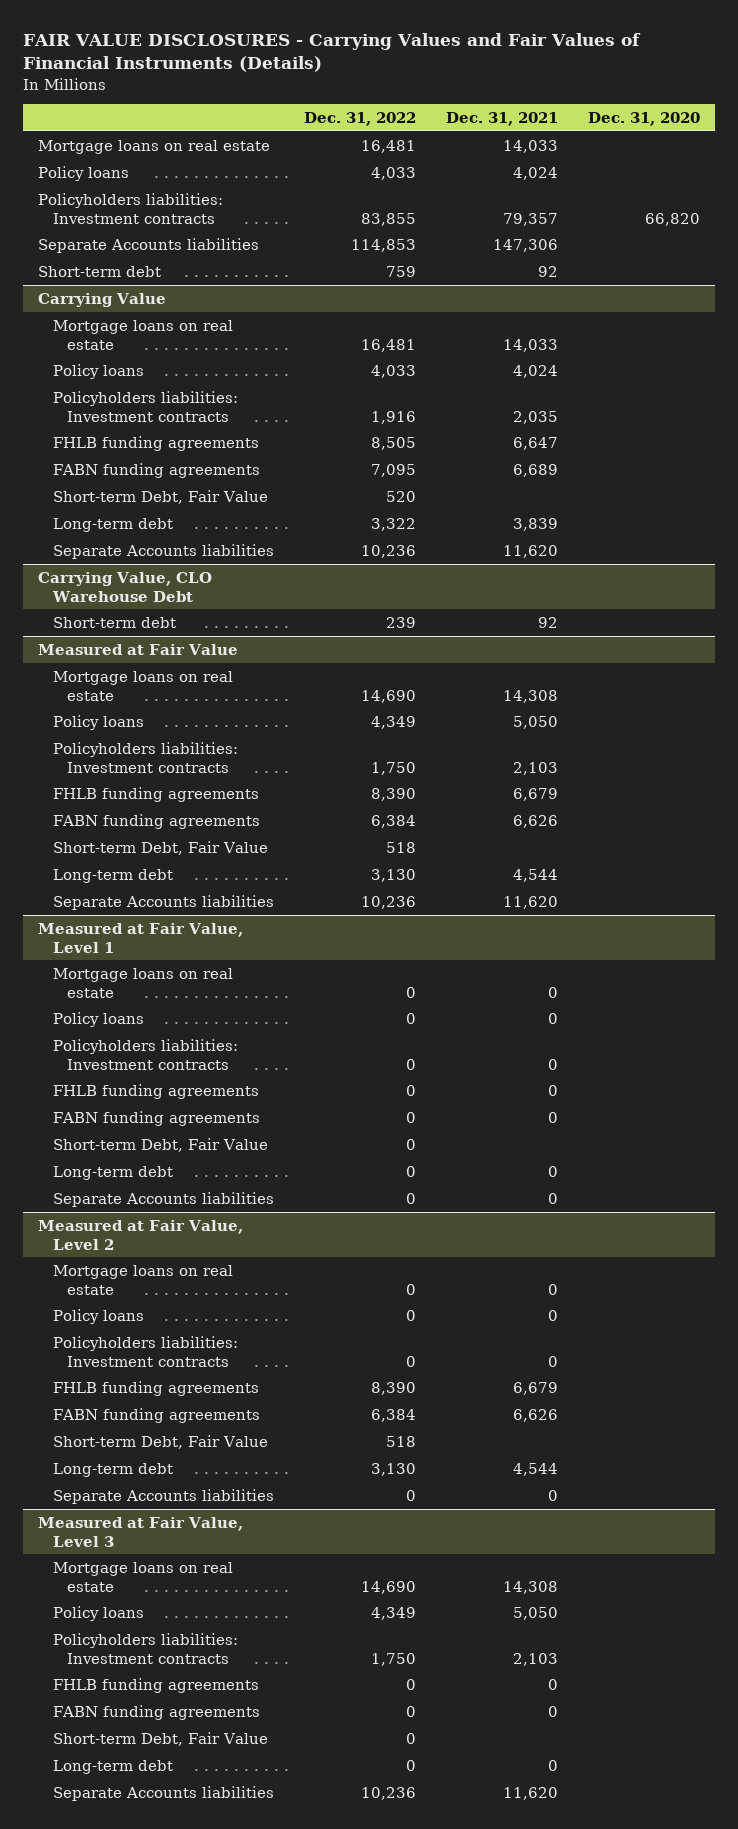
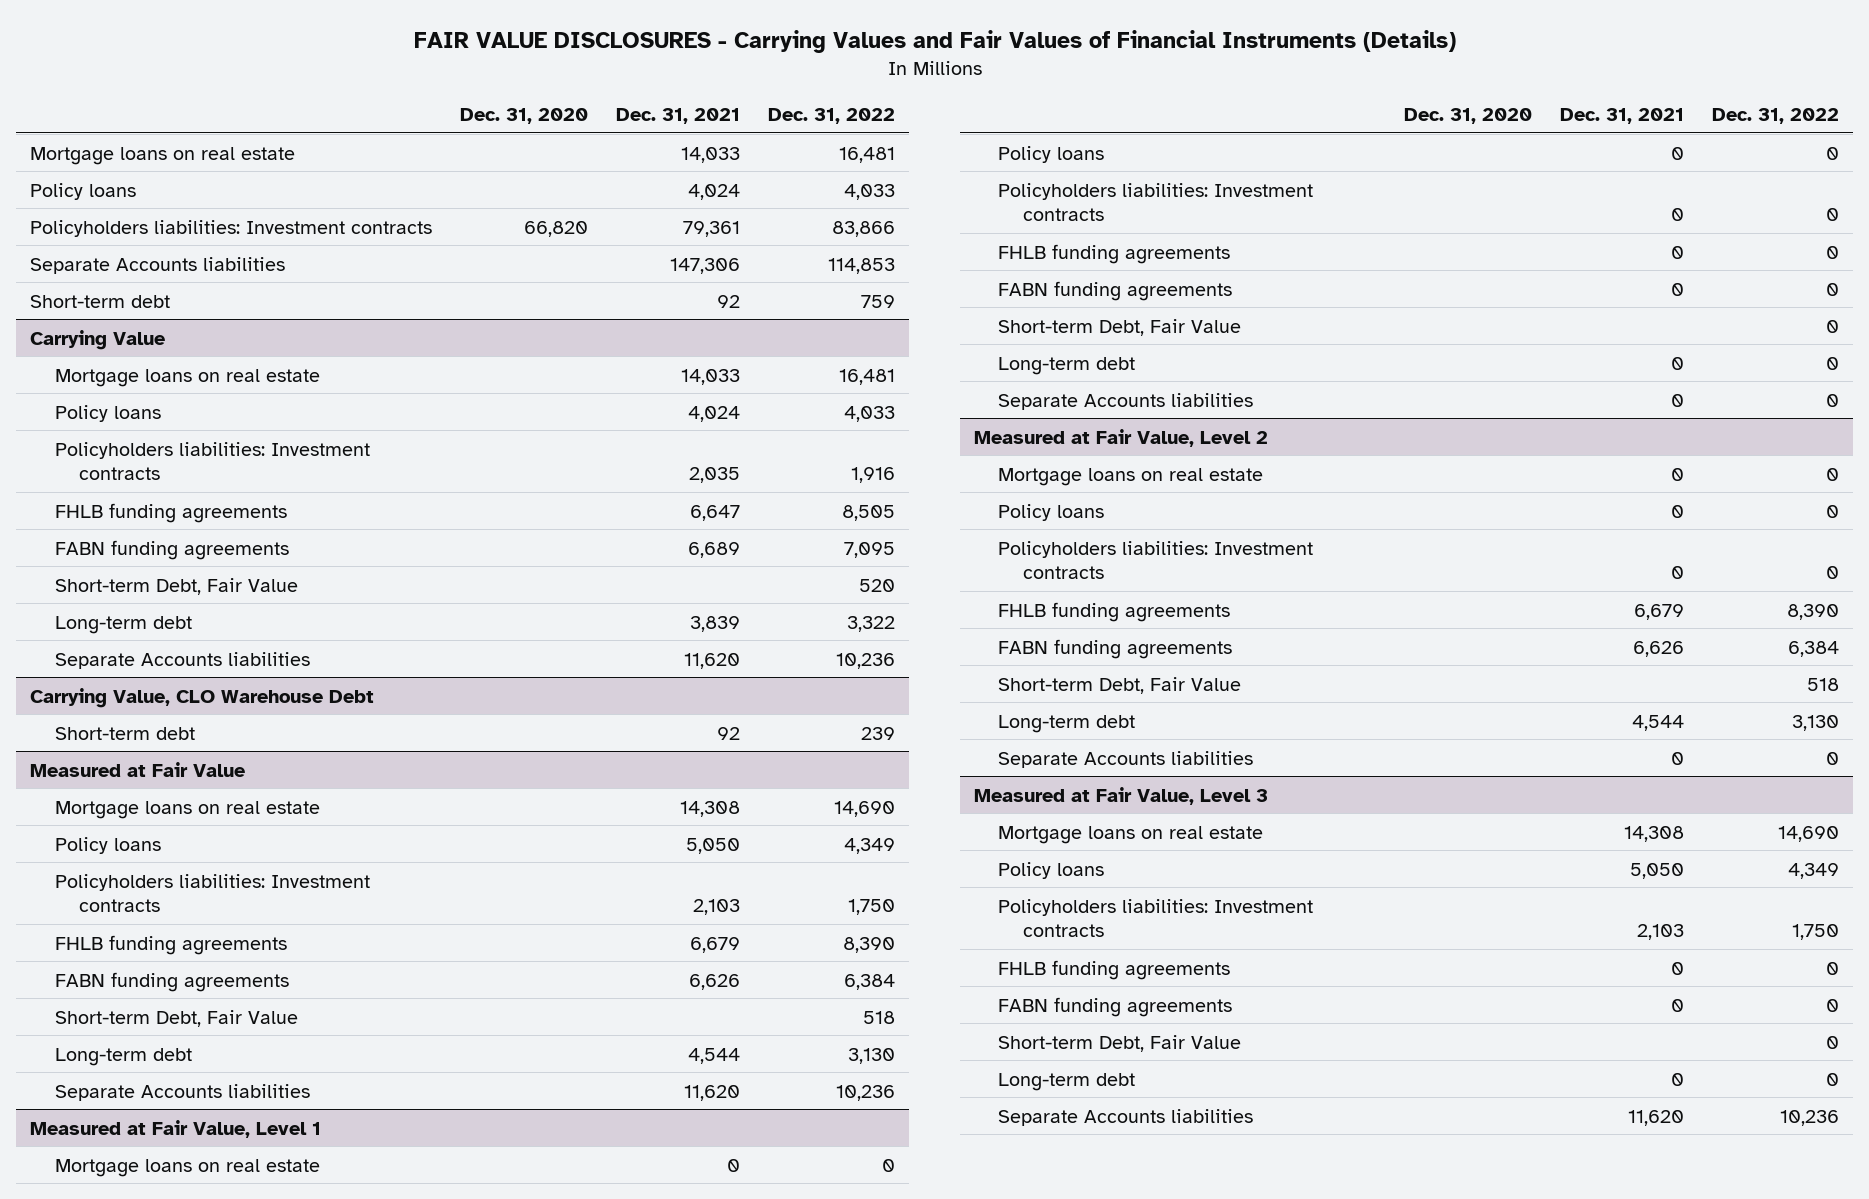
- | Dec. 31, 2022 | Dec. 31, 2021 | Dec. 31, 2020
+ | Dec. 31, 2020 | Dec. 31, 2021 | Dec. 31, 2022
- Policyholders liabilities: Investment contracts | 83,855 | 79,357 | 66,820
+ Policyholders liabilities: Investment contracts | 66,820 | 79,361 | 83,866

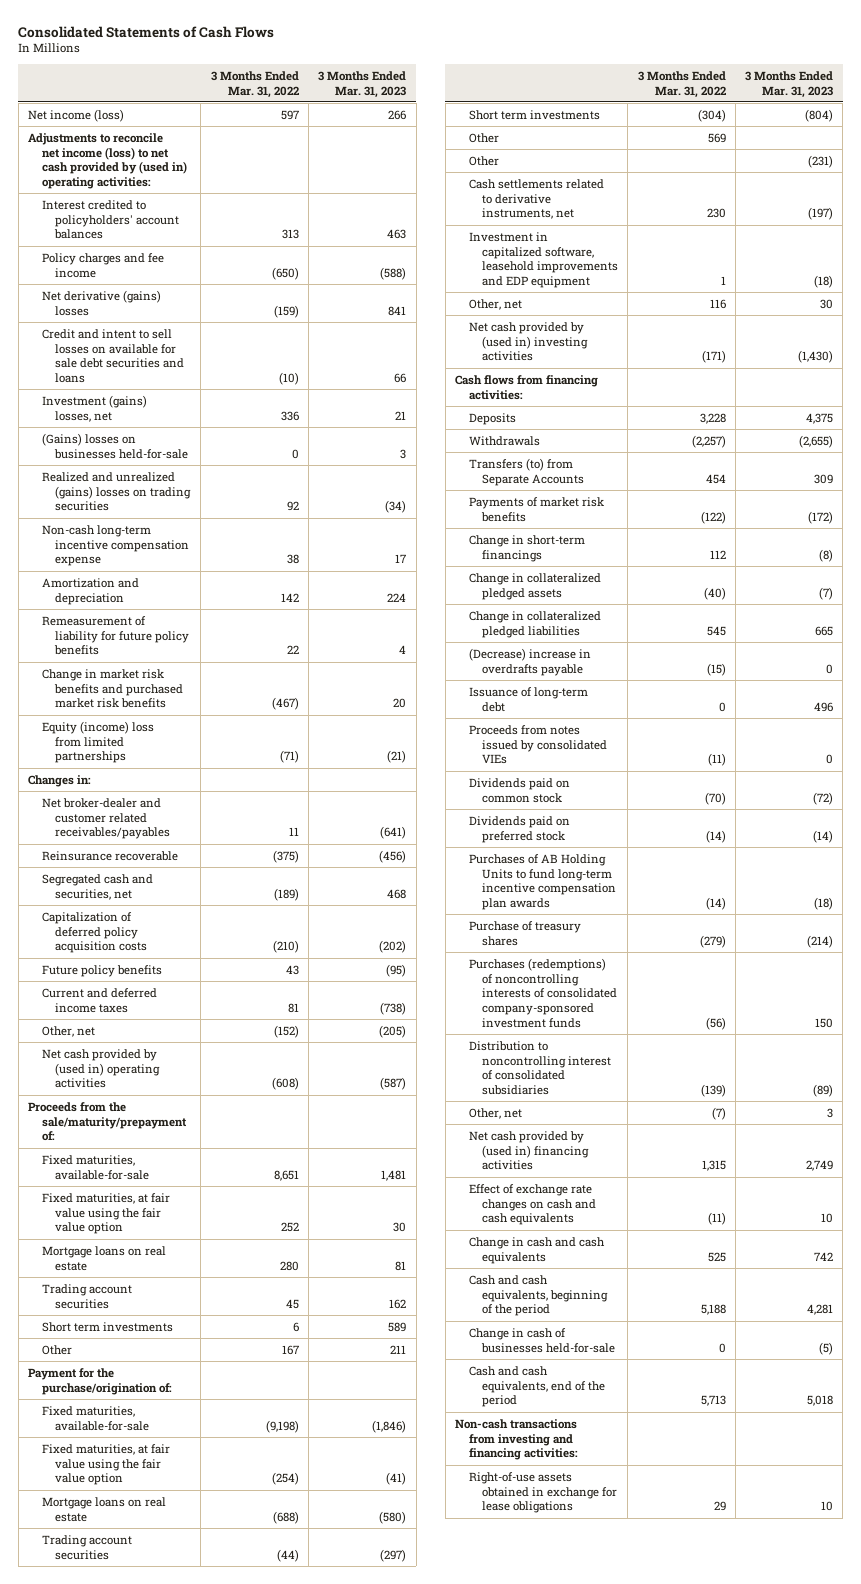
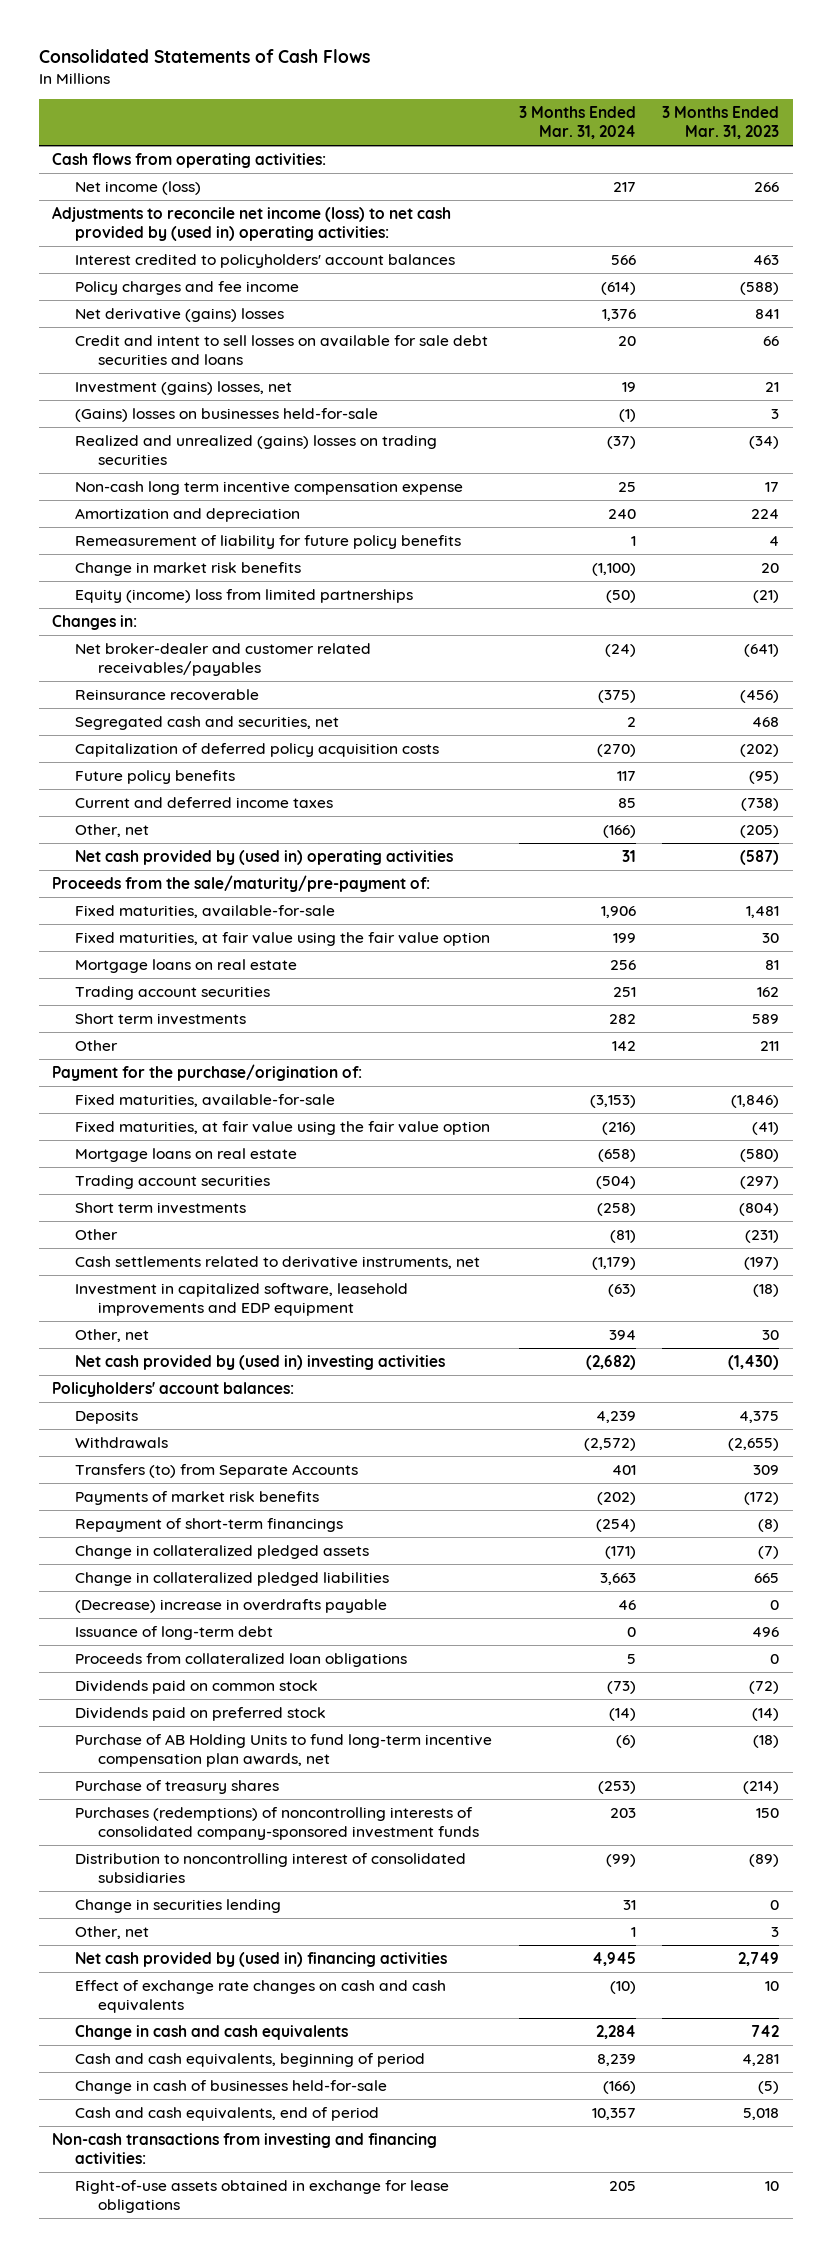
- | 3 Months Ended Mar. 31, 2022 | 3 Months Ended Mar. 31, 2023
+ | 3 Months Ended Mar. 31, 2024 | 3 Months Ended Mar. 31, 2023
+ Cash flows from operating activities:
- Non-cash long-term incentive compensation expense | 38 | 17
+ Non-cash long term incentive compensation expense | 25 | 17
- Change in market risk benefits and purchased market risk benefits | (467) | 20
+ Change in market risk benefits | (1,100) | 20
- Proceeds from the sale/maturity/prepayment of:
+ Proceeds from the sale/maturity/pre-payment of:
- Other | 569 |
- Cash flows from financing activities:
+ Policyholders' account balances:
- Change in short-term financings | 112 | (8)
+ Repayment of short-term financings | (254) | (8)
- Proceeds from notes issued by consolidated VIEs | (11) | 0
+ Proceeds from collateralized loan obligations | 5 | 0
- Purchases of AB Holding Units to fund long-term incentive compensation plan awards | (14) | (18)
+ Purchase of AB Holding Units to fund long-term incentive compensation plan awards, net | (6) | (18)
+ Change in securities lending | 31 | 0
- Cash and cash equivalents, beginning of the period | 5,188 | 4,281
+ Cash and cash equivalents, beginning of period | 8,239 | 4,281
- Cash and cash equivalents, end of the period | 5,713 | 5,018
+ Cash and cash equivalents, end of period | 10,357 | 5,018

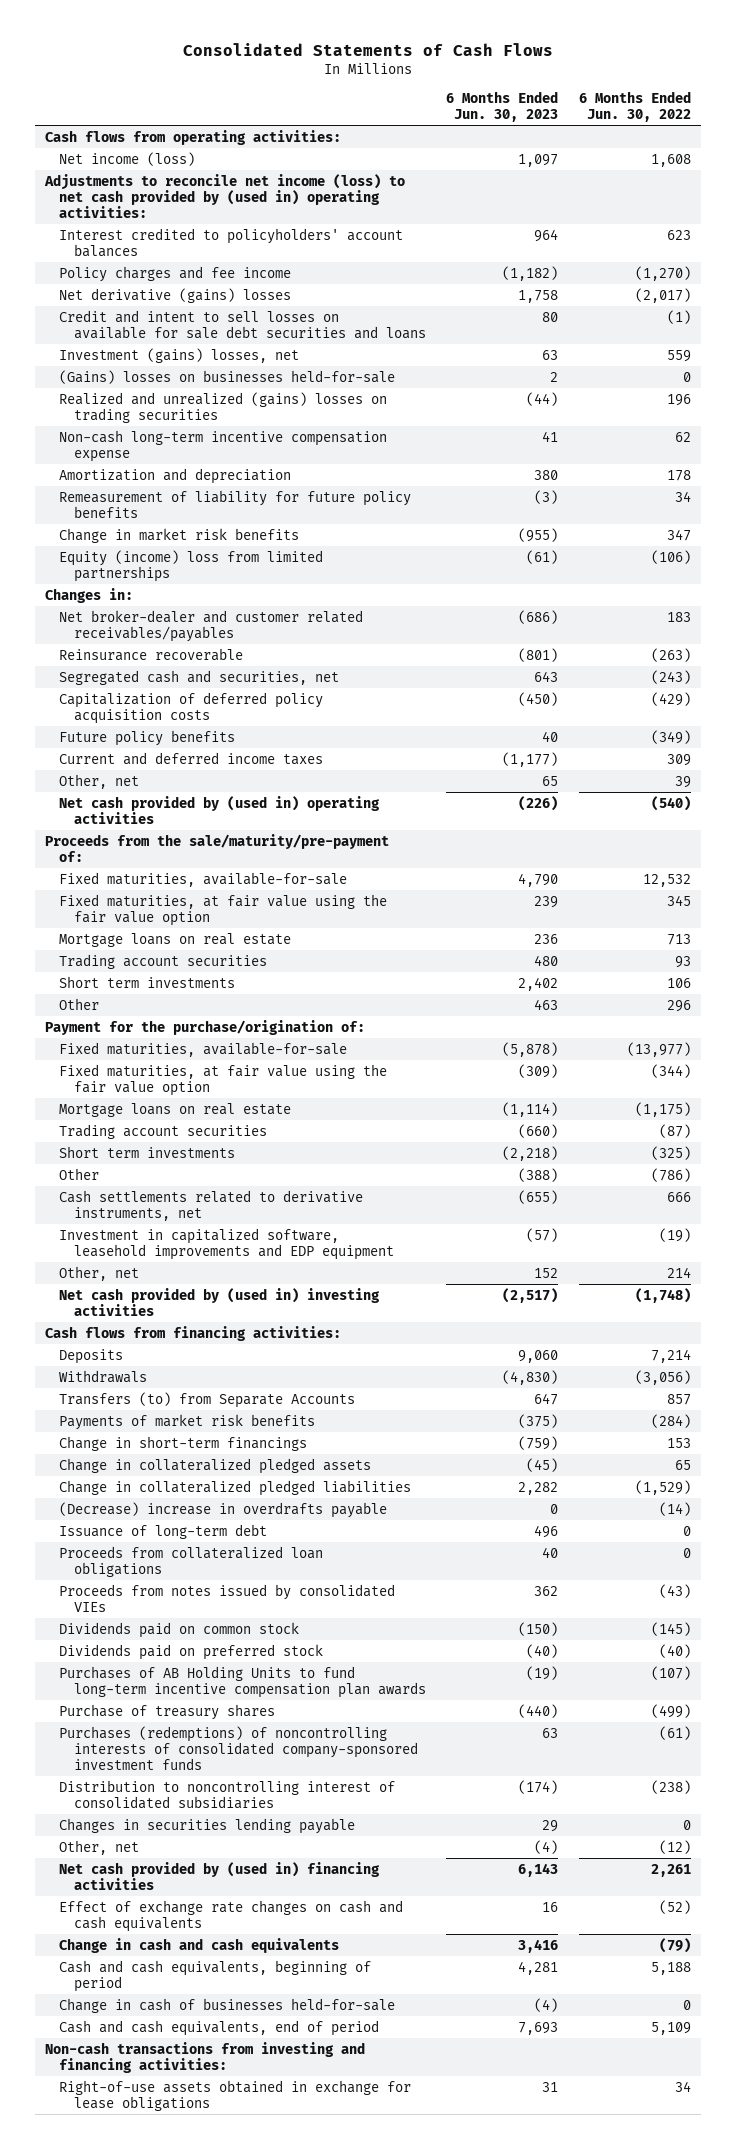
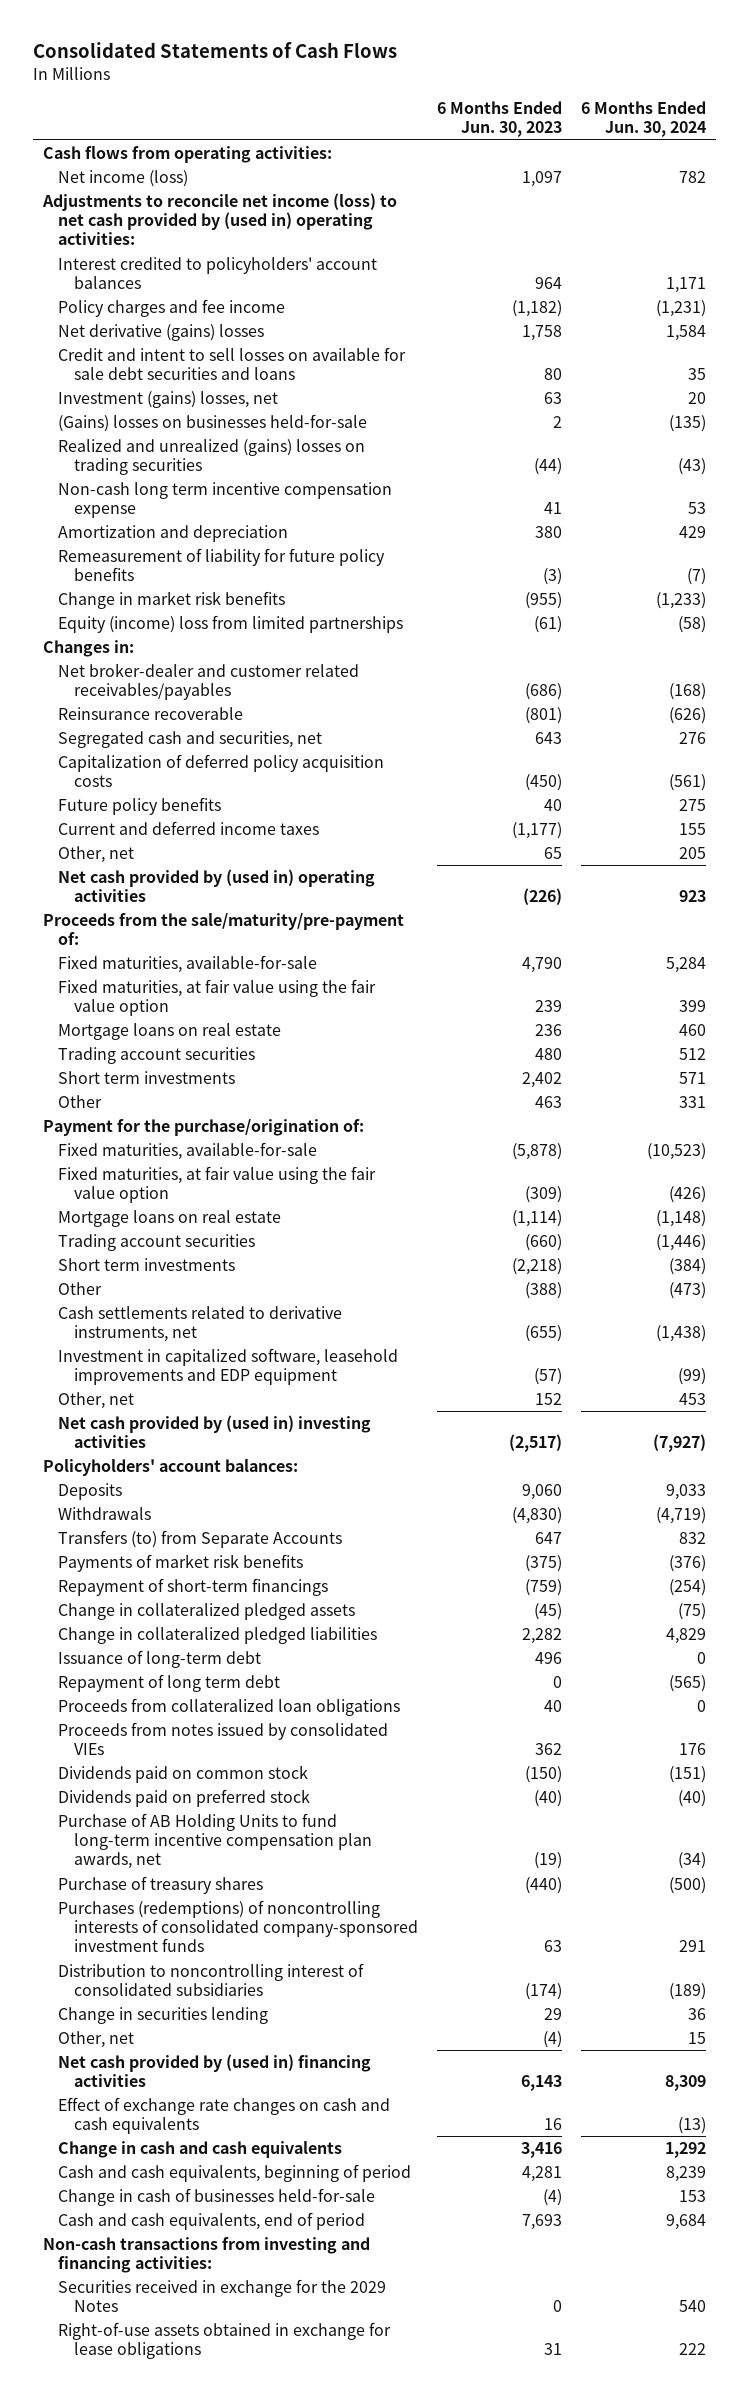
- | 6 Months Ended Jun. 30, 2023 | 6 Months Ended Jun. 30, 2022
+ | 6 Months Ended Jun. 30, 2023 | 6 Months Ended Jun. 30, 2024
- Non-cash long-term incentive compensation expense | 41 | 62
+ Non-cash long term incentive compensation expense | 41 | 53
- Cash flows from financing activities:
+ Policyholders' account balances:
- Change in short-term financings | (759) | 153
+ Repayment of short-term financings | (759) | (254)
- (Decrease) increase in overdrafts payable | 0 | (14)
+ Repayment of long term debt | 0 | (565)
- Purchases of AB Holding Units to fund long-term incentive compensation plan awards | (19) | (107)
+ Purchase of AB Holding Units to fund long-term incentive compensation plan awards, net | (19) | (34)
- Changes in securities lending payable | 29 | 0
+ Change in securities lending | 29 | 36
+ Securities received in exchange for the 2029 Notes | 0 | 540

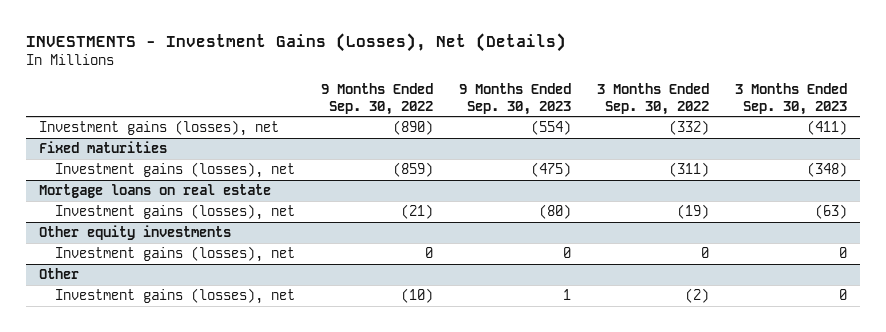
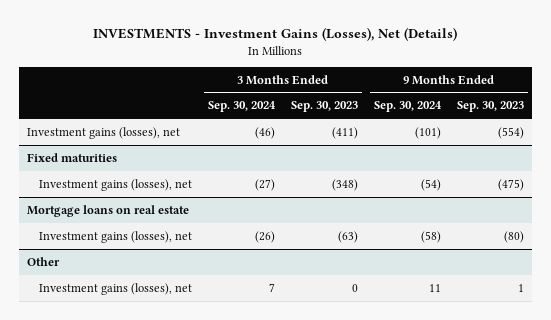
- | 9 Months Ended Sep. 30, 2022 | 9 Months Ended Sep. 30, 2023 | 3 Months Ended Sep. 30, 2022 | 3 Months Ended Sep. 30, 2023
+ | 3 Months Ended Sep. 30, 2024 | 3 Months Ended Sep. 30, 2023 | 9 Months Ended Sep. 30, 2024 | 9 Months Ended Sep. 30, 2023
- Other equity investments
- Investment gains (losses), net | 0 | 0 | 0 | 0

